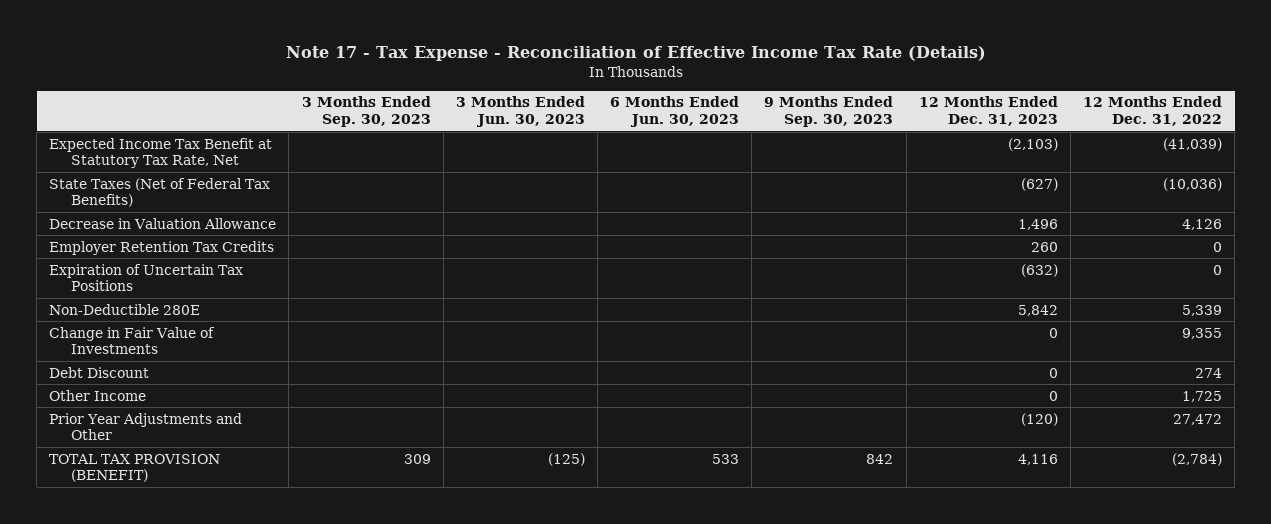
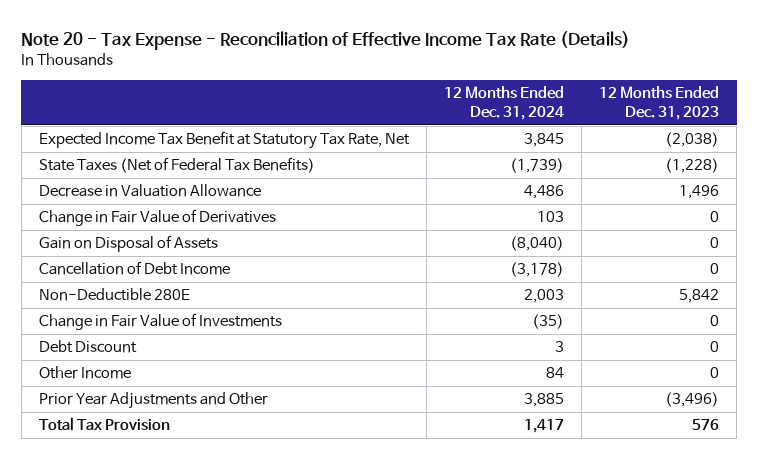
- Note 17 - Tax Expense - Reconciliation of Effective Income Tax Rate (Details)
+ Note 20 - Tax Expense - Reconciliation of Effective Income Tax Rate (Details)
- | 3 Months Ended Sep. 30, 2023 | 3 Months Ended Jun. 30, 2023 | 6 Months Ended Jun. 30, 2023 | 9 Months Ended Sep. 30, 2023 | 12 Months Ended Dec. 31, 2023 | 12 Months Ended Dec. 31, 2022
+ | 12 Months Ended Dec. 31, 2024 | 12 Months Ended Dec. 31, 2023
- Expected Income Tax Benefit at Statutory Tax Rate, Net | | | | | (2,103) | (41,039)
- State Taxes (Net of Federal Tax Benefits) | | | | | (627) | (10,036)
+ Expected Income Tax Benefit at Statutory Tax Rate, Net | 3,845 | (2,038)
+ State Taxes (Net of Federal Tax Benefits) | (1,739) | (1,228)
- Employer Retention Tax Credits | | | | | 260 | 0
- Expiration of Uncertain Tax Positions | | | | | (632) | 0
+ Change in Fair Value of Derivatives | 103 | 0
+ Gain on Disposal of Assets | (8,040) | 0
+ Cancellation of Debt Income | (3,178) | 0
- Prior Year Adjustments and Other | | | | | (120) | 27,472
- TOTAL TAX PROVISION (BENEFIT) | 309 | (125) | 533 | 842 | 4,116 | (2,784)
+ Prior Year Adjustments and Other | 3,885 | (3,496)
+ Total Tax Provision | 1,417 | 576

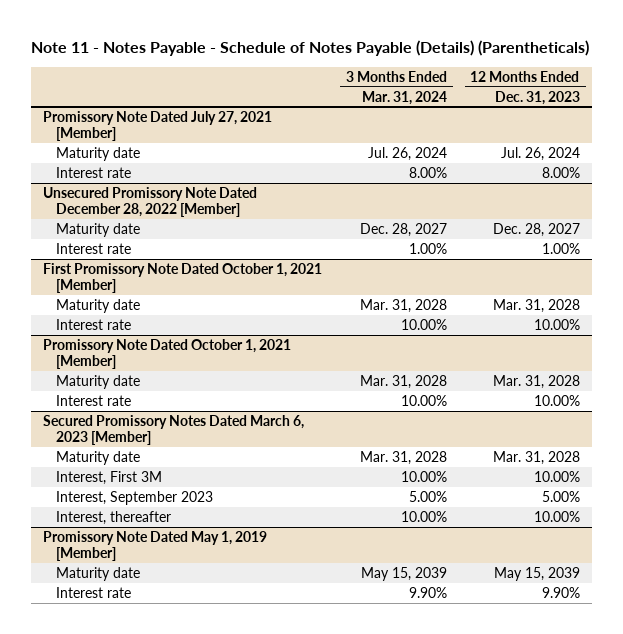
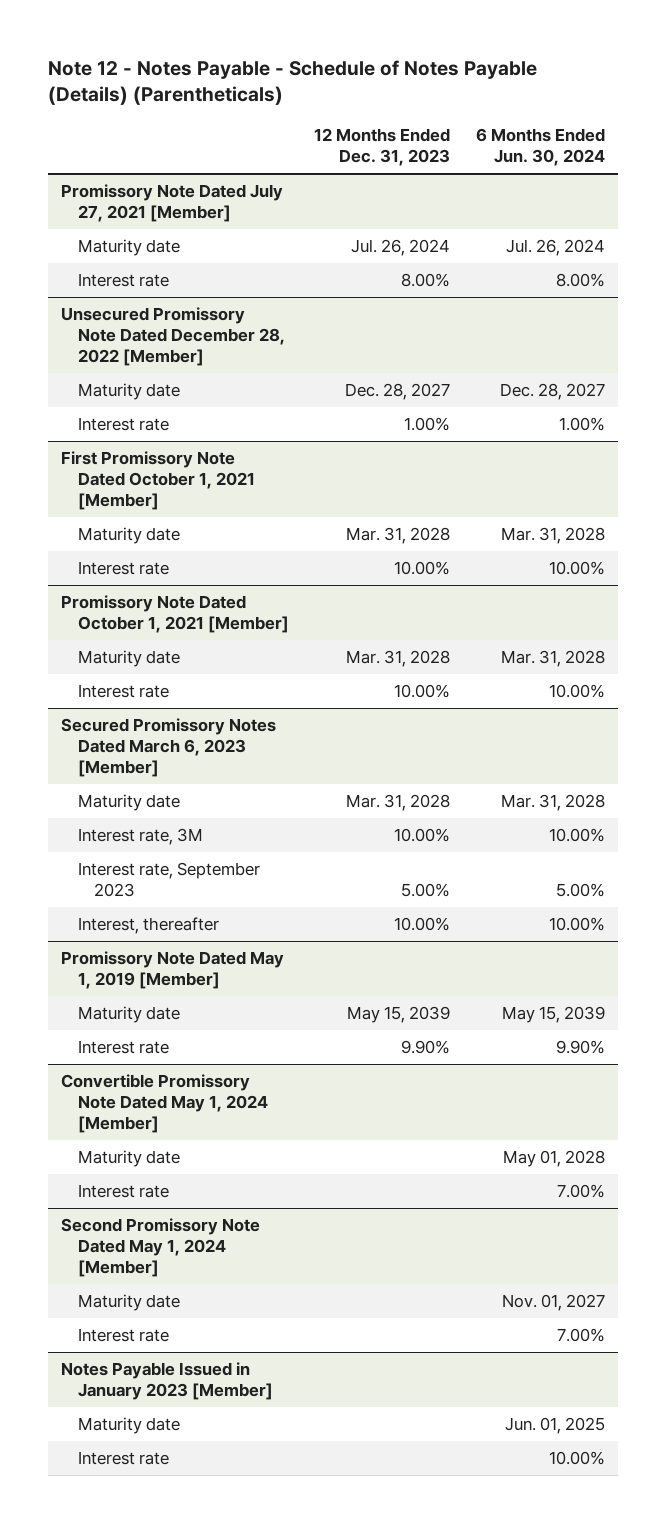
- Note 11 - Notes Payable - Schedule of Notes Payable (Details) (Parentheticals)
+ Note 12 - Notes Payable - Schedule of Notes Payable (Details) (Parentheticals)
- | 3 Months Ended Mar. 31, 2024 | 12 Months Ended Dec. 31, 2023
+ | 12 Months Ended Dec. 31, 2023 | 6 Months Ended Jun. 30, 2024
@ Secured Promissory Notes Dated March 6, 2023 [Member]
- Interest, First 3M | 10.00% | 10.00%
- Interest, September 2023 | 5.00% | 5.00%
+ Interest rate, 3M | 10.00% | 10.00%
+ Interest rate, September 2023 | 5.00% | 5.00%
+ Convertible Promissory Note Dated May 1, 2024 [Member]
+ Maturity date | | May 01, 2028
+ Interest rate | | 7.00%
+ Second Promissory Note Dated May 1, 2024 [Member]
+ Maturity date | | Nov. 01, 2027
+ Interest rate | | 7.00%
+ Notes Payable Issued in January 2023 [Member]
+ Maturity date | | Jun. 01, 2025
+ Interest rate | | 10.00%

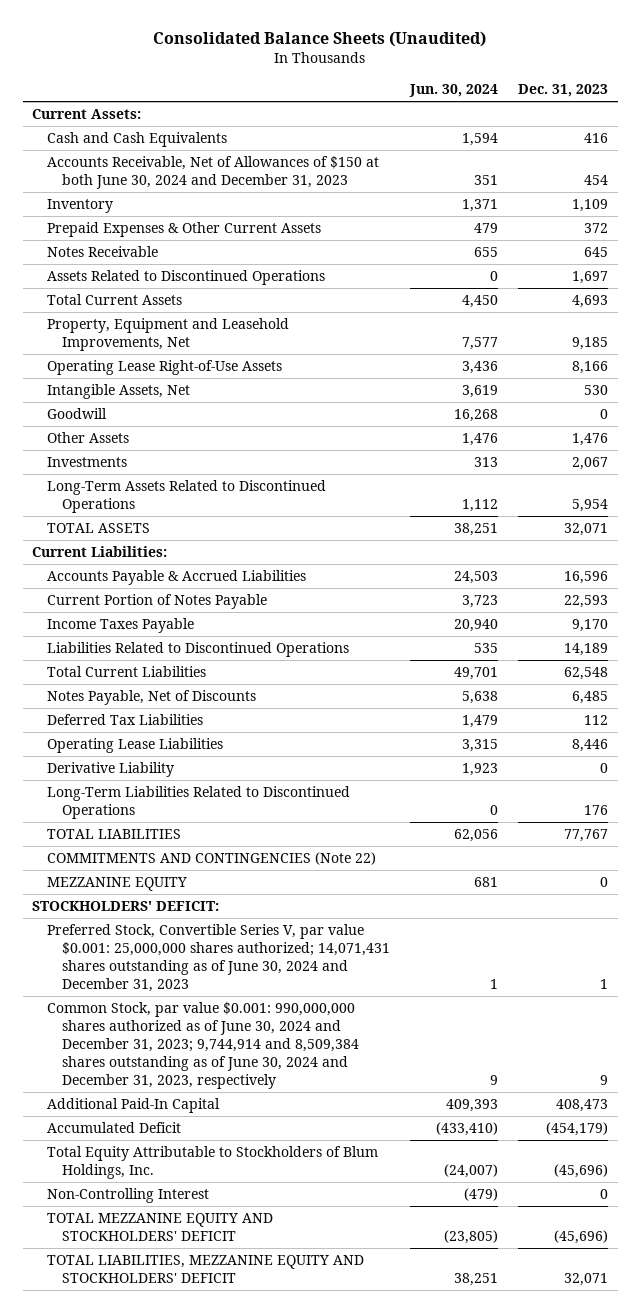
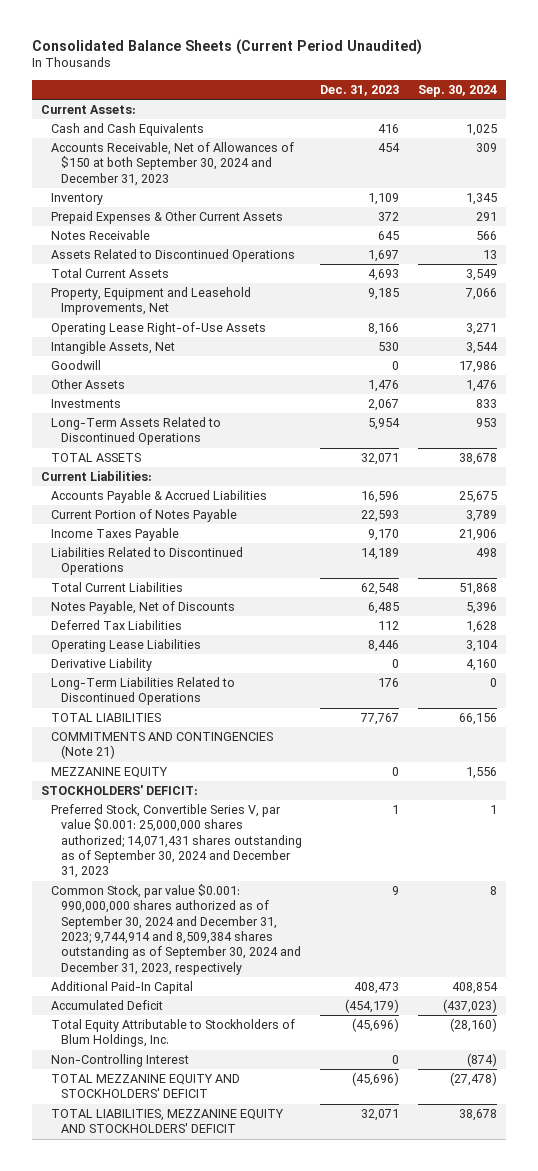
- Consolidated Balance Sheets (Unaudited)
+ Consolidated Balance Sheets (Current Period Unaudited)
- | Jun. 30, 2024 | Dec. 31, 2023
+ | Dec. 31, 2023 | Sep. 30, 2024
- Accounts Receivable, Net of Allowances of $150 at both June 30, 2024 and December 31, 2023 | 351 | 454
+ Accounts Receivable, Net of Allowances of $150 at both September 30, 2024 and December 31, 2023 | 454 | 309
- COMMITMENTS AND CONTINGENCIES (Note 22)
+ COMMITMENTS AND CONTINGENCIES (Note 21)
- Preferred Stock, Convertible Series V, par value $0.001: 25,000,000 shares authorized; 14,071,431 shares outstanding as of June 30, 2024 and December 31, 2023 | 1 | 1
- Common Stock, par value $0.001: 990,000,000 shares authorized as of June 30, 2024 and December 31, 2023; 9,744,914 and 8,509,384 shares outstanding as of June 30, 2024 and December 31, 2023, respectively | 9 | 9
+ Preferred Stock, Convertible Series V, par value $0.001: 25,000,000 shares authorized; 14,071,431 shares outstanding as of September 30, 2024 and December 31, 2023 | 1 | 1
+ Common Stock, par value $0.001: 990,000,000 shares authorized as of September 30, 2024 and December 31, 2023; 9,744,914 and 8,509,384 shares outstanding as of September 30, 2024 and December 31, 2023, respectively | 9 | 8

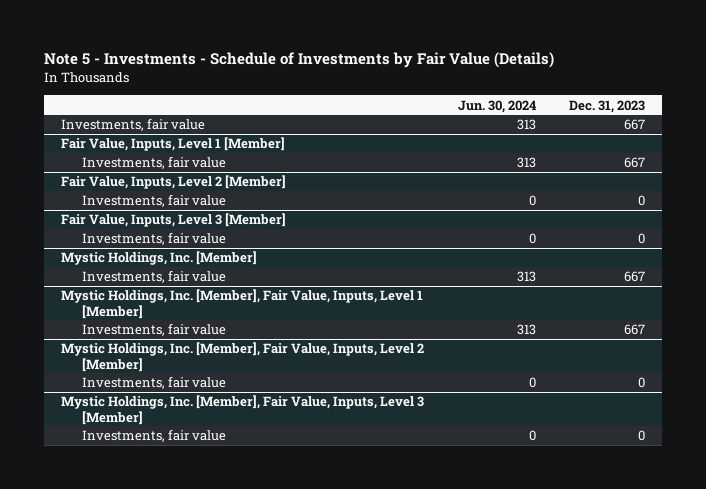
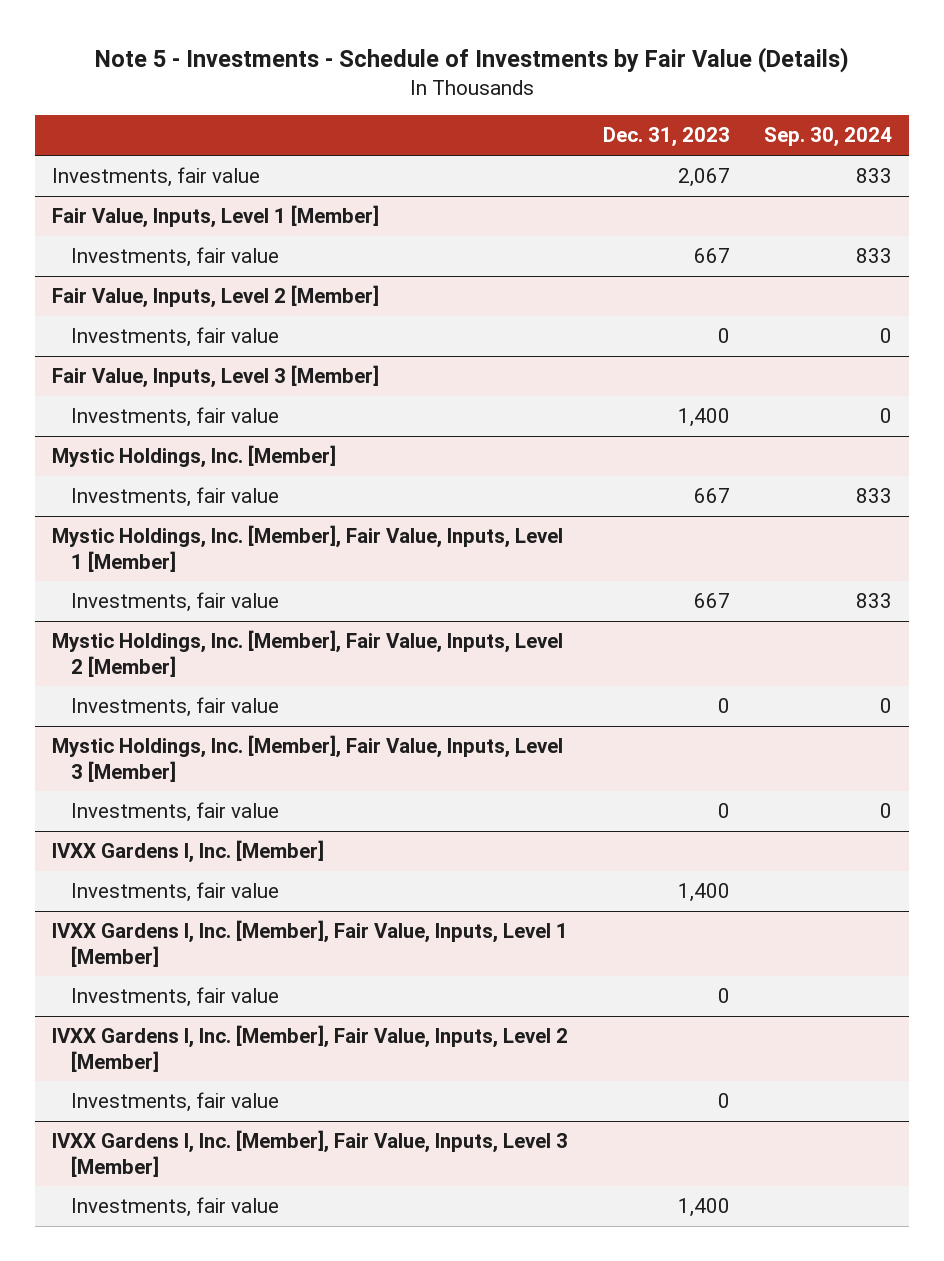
- | Jun. 30, 2024 | Dec. 31, 2023
+ | Dec. 31, 2023 | Sep. 30, 2024
- Investments, fair value | 313 | 667
+ Investments, fair value | 2,067 | 833
@ Fair Value, Inputs, Level 3 [Member]
- Investments, fair value | 0 | 0
+ Investments, fair value | 1,400 | 0
+ IVXX Gardens I, Inc. [Member]
+ Investments, fair value | 1,400 |
+ IVXX Gardens I, Inc. [Member], Fair Value, Inputs, Level 1 [Member]
+ Investments, fair value | 0 |
+ IVXX Gardens I, Inc. [Member], Fair Value, Inputs, Level 2 [Member]
+ Investments, fair value | 0 |
+ IVXX Gardens I, Inc. [Member], Fair Value, Inputs, Level 3 [Member]
+ Investments, fair value | 1,400 |

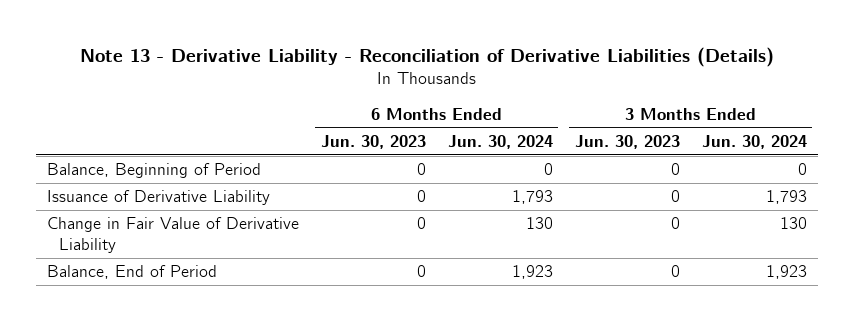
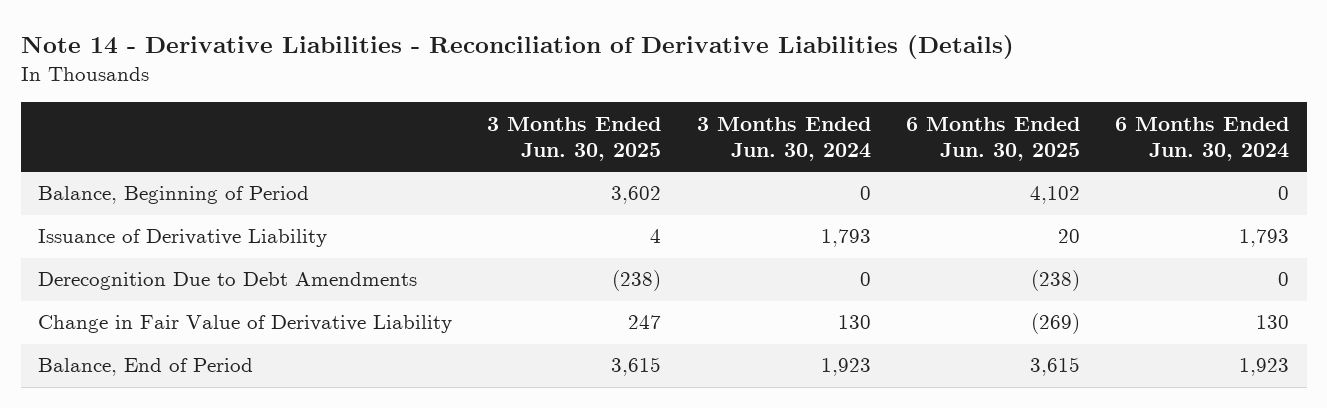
- Note 13 - Derivative Liability - Reconciliation of Derivative Liabilities (Details)
+ Note 14 - Derivative Liabilities - Reconciliation of Derivative Liabilities (Details)
- | 6 Months Ended Jun. 30, 2023 | 6 Months Ended Jun. 30, 2024 | 3 Months Ended Jun. 30, 2023 | 3 Months Ended Jun. 30, 2024
+ | 3 Months Ended Jun. 30, 2025 | 3 Months Ended Jun. 30, 2024 | 6 Months Ended Jun. 30, 2025 | 6 Months Ended Jun. 30, 2024
+ Derecognition Due to Debt Amendments | (238) | 0 | (238) | 0

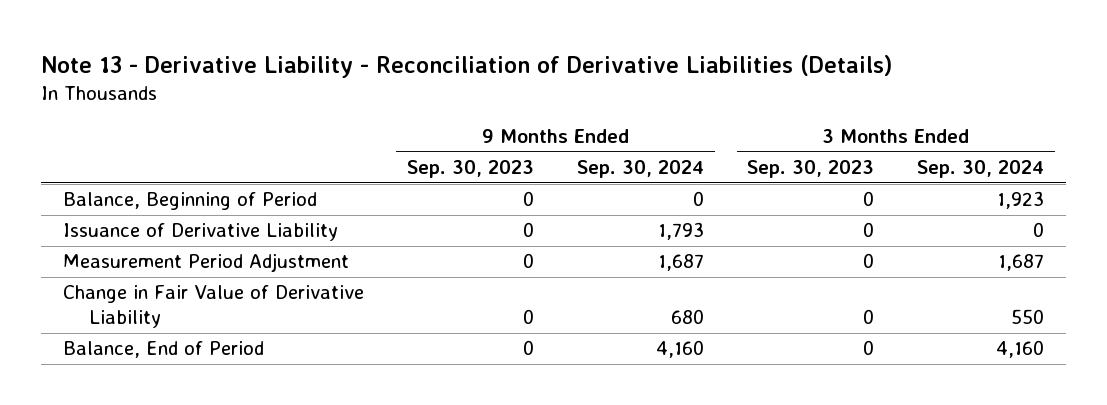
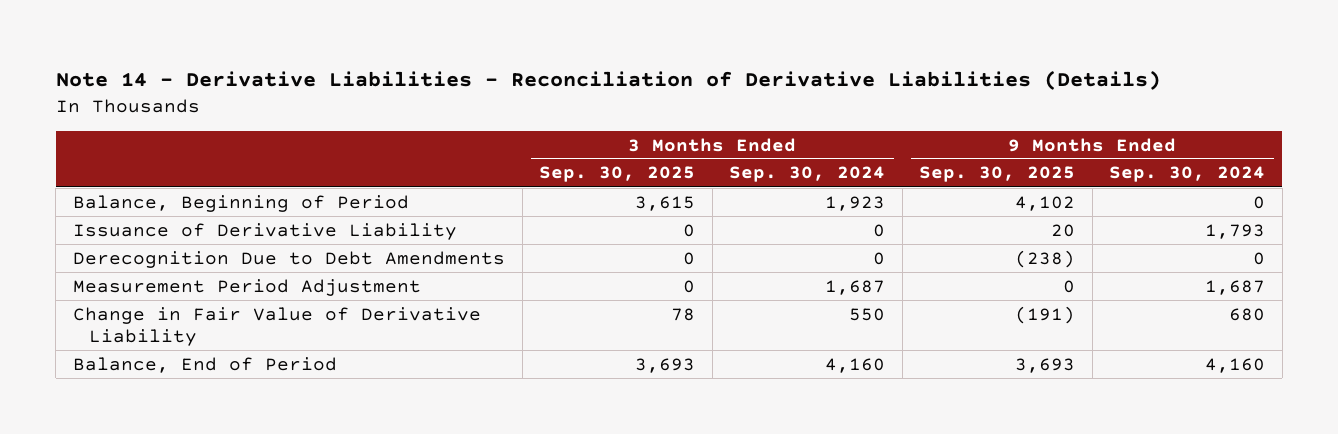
- Note 13 - Derivative Liability - Reconciliation of Derivative Liabilities (Details)
+ Note 14 - Derivative Liabilities - Reconciliation of Derivative Liabilities (Details)
- | 9 Months Ended Sep. 30, 2023 | 9 Months Ended Sep. 30, 2024 | 3 Months Ended Sep. 30, 2023 | 3 Months Ended Sep. 30, 2024
+ | 3 Months Ended Sep. 30, 2025 | 3 Months Ended Sep. 30, 2024 | 9 Months Ended Sep. 30, 2025 | 9 Months Ended Sep. 30, 2024
+ Derecognition Due to Debt Amendments | 0 | 0 | (238) | 0

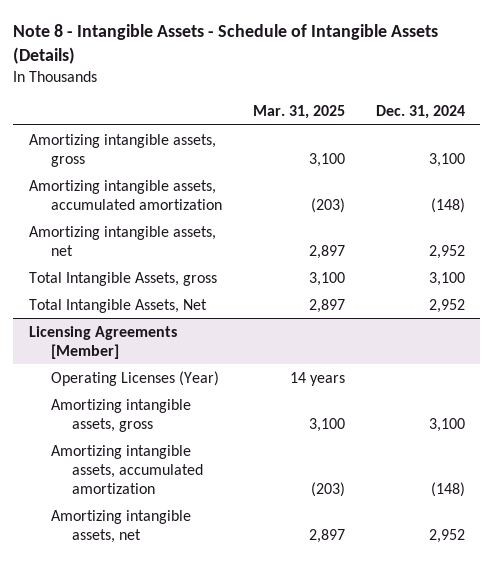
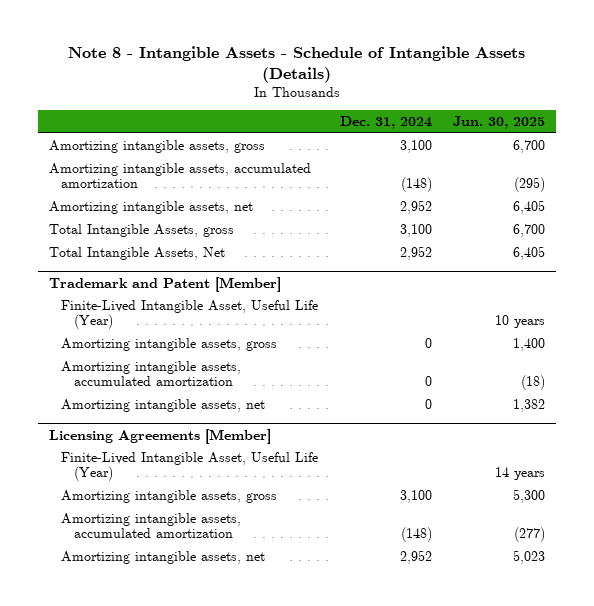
- | Mar. 31, 2025 | Dec. 31, 2024
+ | Dec. 31, 2024 | Jun. 30, 2025
+ Trademark and Patent [Member]
+ Finite-Lived Intangible Asset, Useful Life (Year) | | 10 years
+ Amortizing intangible assets, gross | 0 | 1,400
+ Amortizing intangible assets, accumulated amortization | 0 | (18)
+ Amortizing intangible assets, net | 0 | 1,382
@ Licensing Agreements [Member]
- Operating Licenses (Year) | 14 years |
+ Finite-Lived Intangible Asset, Useful Life (Year) | | 14 years

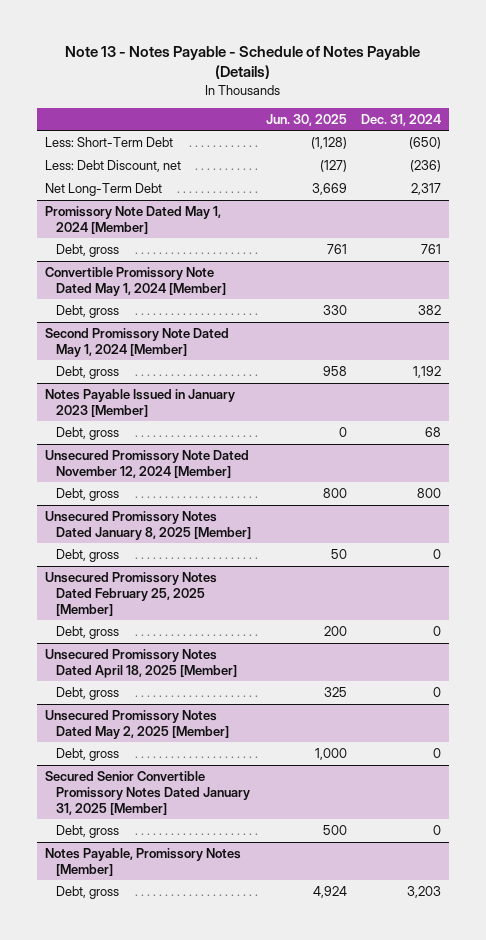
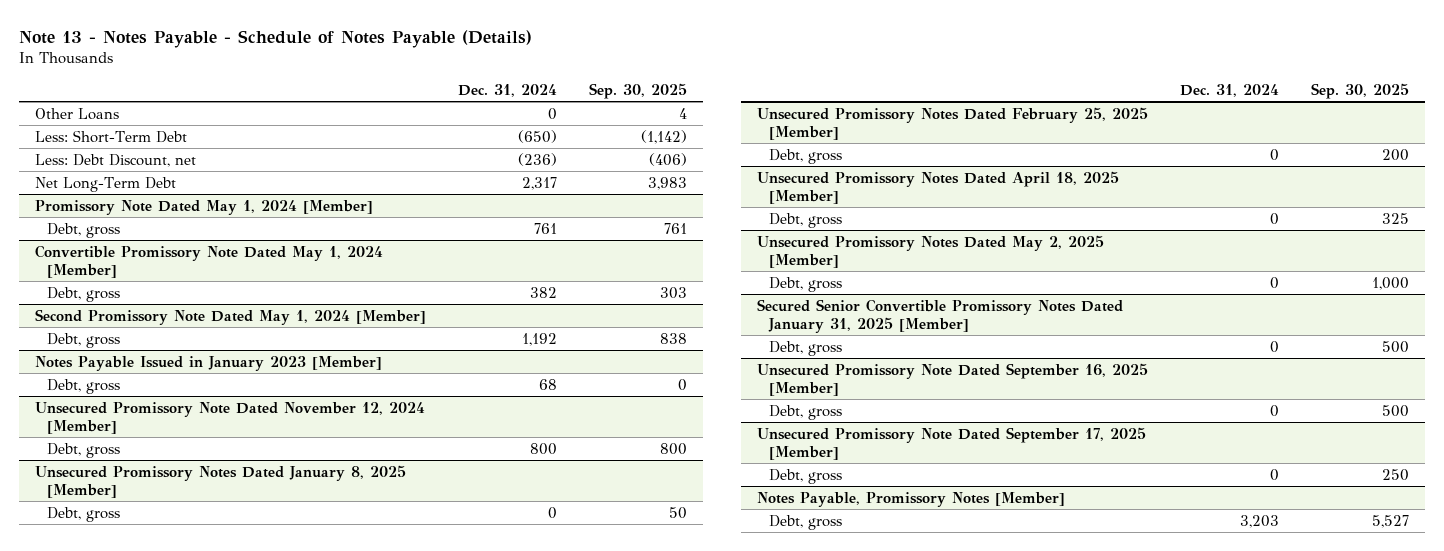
- | Jun. 30, 2025 | Dec. 31, 2024
+ | Dec. 31, 2024 | Sep. 30, 2025
+ Other Loans | 0 | 4
+ Unsecured Promissory Note Dated September 16, 2025 [Member]
+ Debt, gross | 0 | 500
+ Unsecured Promissory Note Dated September 17, 2025 [Member]
+ Debt, gross | 0 | 250

